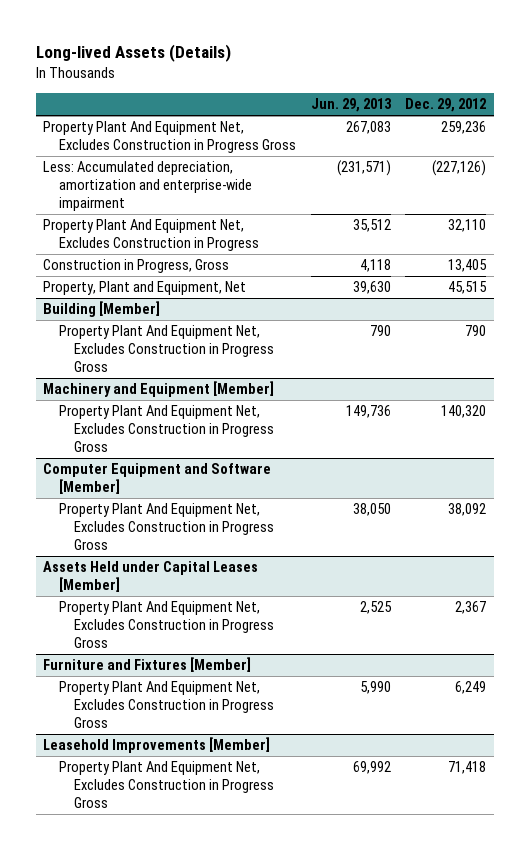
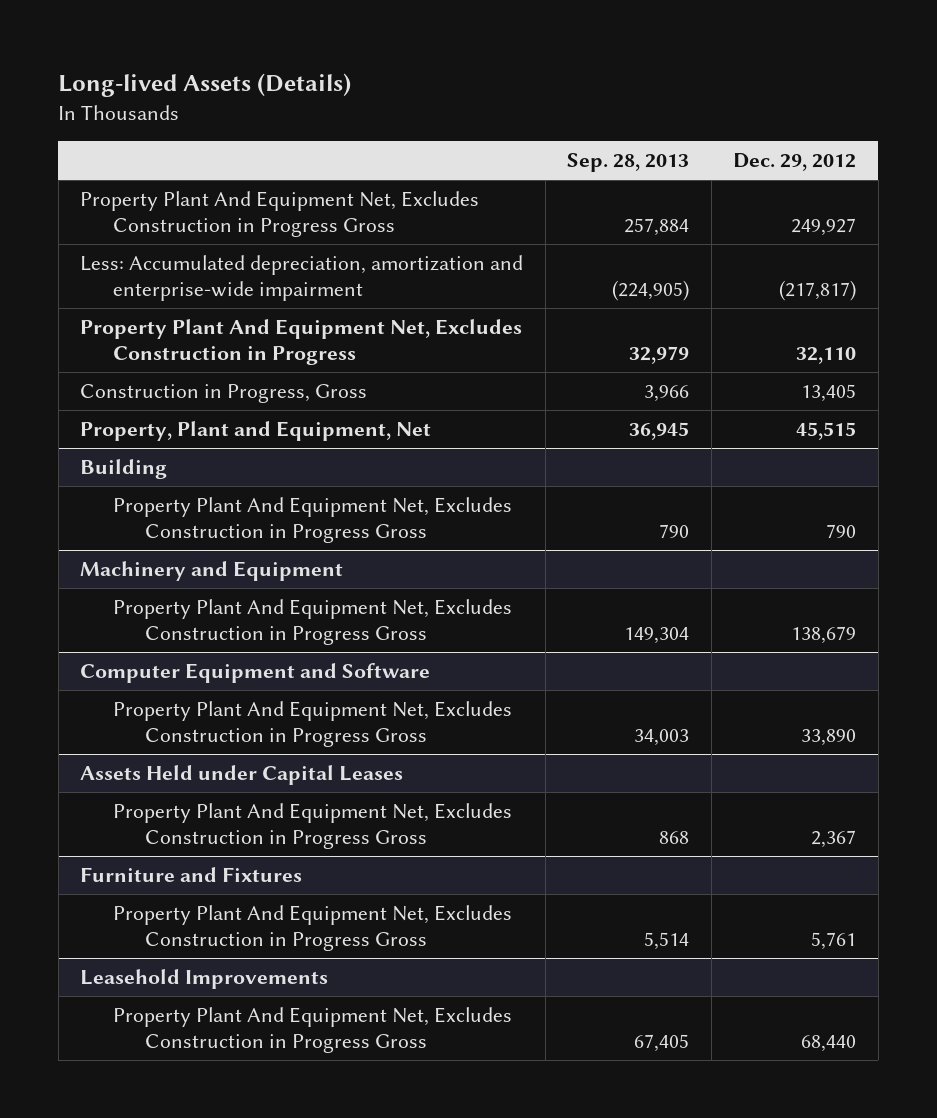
- | Jun. 29, 2013 | Dec. 29, 2012
+ | Sep. 28, 2013 | Dec. 29, 2012
- Property Plant And Equipment Net, Excludes Construction in Progress Gross | 267,083 | 259,236
- Less: Accumulated depreciation, amortization and enterprise-wide impairment | (231,571) | (227,126)
+ Property Plant And Equipment Net, Excludes Construction in Progress Gross | 257,884 | 249,927
+ Less: Accumulated depreciation, amortization and enterprise-wide impairment | (224,905) | (217,817)
- Building [Member]
+ Building
- Machinery and Equipment [Member]
- Property Plant And Equipment Net, Excludes Construction in Progress Gross | 149,736 | 140,320
- Computer Equipment and Software [Member]
- Property Plant And Equipment Net, Excludes Construction in Progress Gross | 38,050 | 38,092
- Assets Held under Capital Leases [Member]
+ Machinery and Equipment
+ Property Plant And Equipment Net, Excludes Construction in Progress Gross | 149,304 | 138,679
+ Computer Equipment and Software
+ Property Plant And Equipment Net, Excludes Construction in Progress Gross | 34,003 | 33,890
+ Assets Held under Capital Leases
- Furniture and Fixtures [Member]
- Property Plant And Equipment Net, Excludes Construction in Progress Gross | 5,990 | 6,249
- Leasehold Improvements [Member]
- Property Plant And Equipment Net, Excludes Construction in Progress Gross | 69,992 | 71,418
+ Furniture and Fixtures
+ Property Plant And Equipment Net, Excludes Construction in Progress Gross | 5,514 | 5,761
+ Leasehold Improvements
+ Property Plant And Equipment Net, Excludes Construction in Progress Gross | 67,405 | 68,440

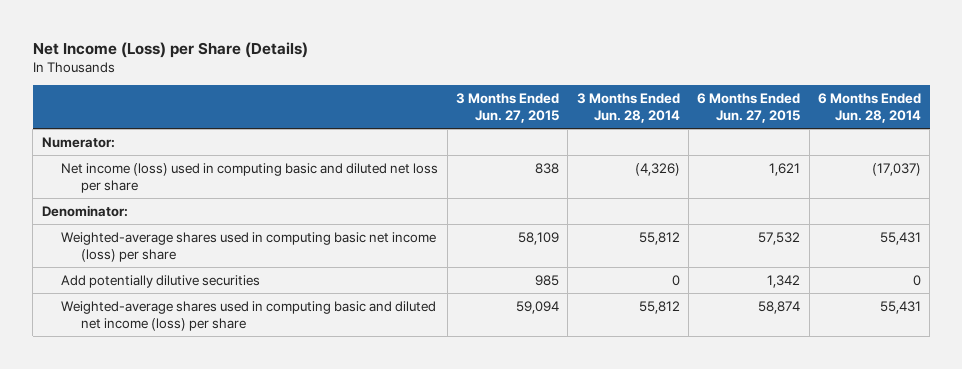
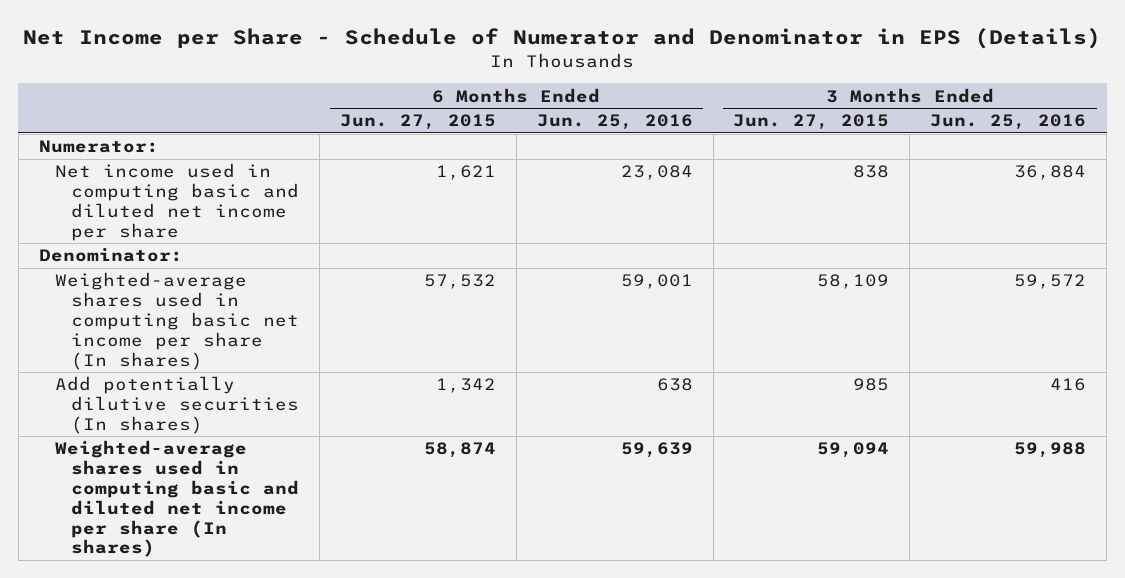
- Net Income (Loss) per Share (Details)
+ Net Income per Share - Schedule of Numerator and Denominator in EPS (Details)
- | 3 Months Ended Jun. 27, 2015 | 3 Months Ended Jun. 28, 2014 | 6 Months Ended Jun. 27, 2015 | 6 Months Ended Jun. 28, 2014
+ | 6 Months Ended Jun. 27, 2015 | 6 Months Ended Jun. 25, 2016 | 3 Months Ended Jun. 27, 2015 | 3 Months Ended Jun. 25, 2016
- Net income (loss) used in computing basic and diluted net loss per share | 838 | (4,326) | 1,621 | (17,037)
+ Net income used in computing basic and diluted net income per share | 1,621 | 23,084 | 838 | 36,884
- Weighted-average shares used in computing basic net income (loss) per share | 58,109 | 55,812 | 57,532 | 55,431
- Add potentially dilutive securities | 985 | 0 | 1,342 | 0
- Weighted-average shares used in computing basic and diluted net income (loss) per share | 59,094 | 55,812 | 58,874 | 55,431
+ Weighted-average shares used in computing basic net income per share (In shares) | 57,532 | 59,001 | 58,109 | 59,572
+ Add potentially dilutive securities (In shares) | 1,342 | 638 | 985 | 416
+ Weighted-average shares used in computing basic and diluted net income per share (In shares) | 58,874 | 59,639 | 59,094 | 59,988

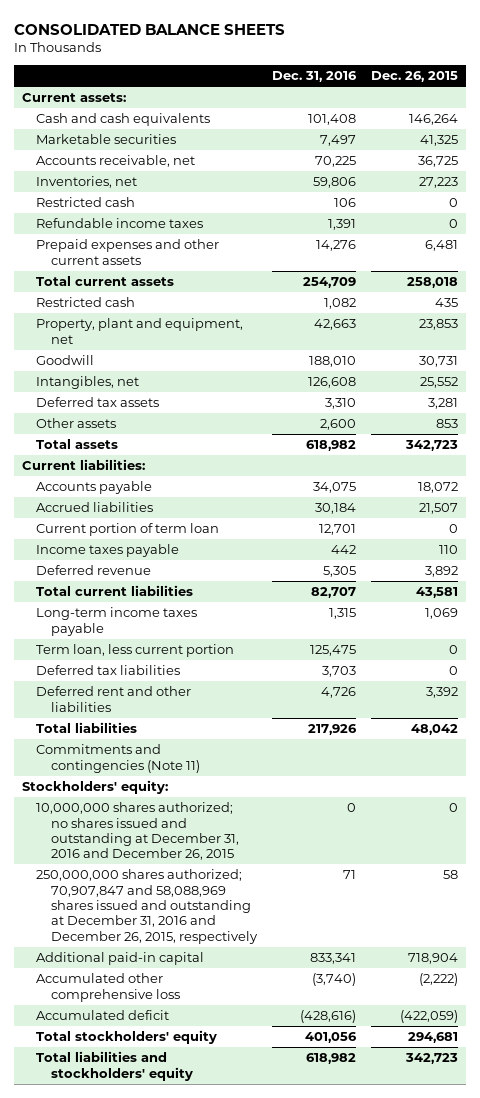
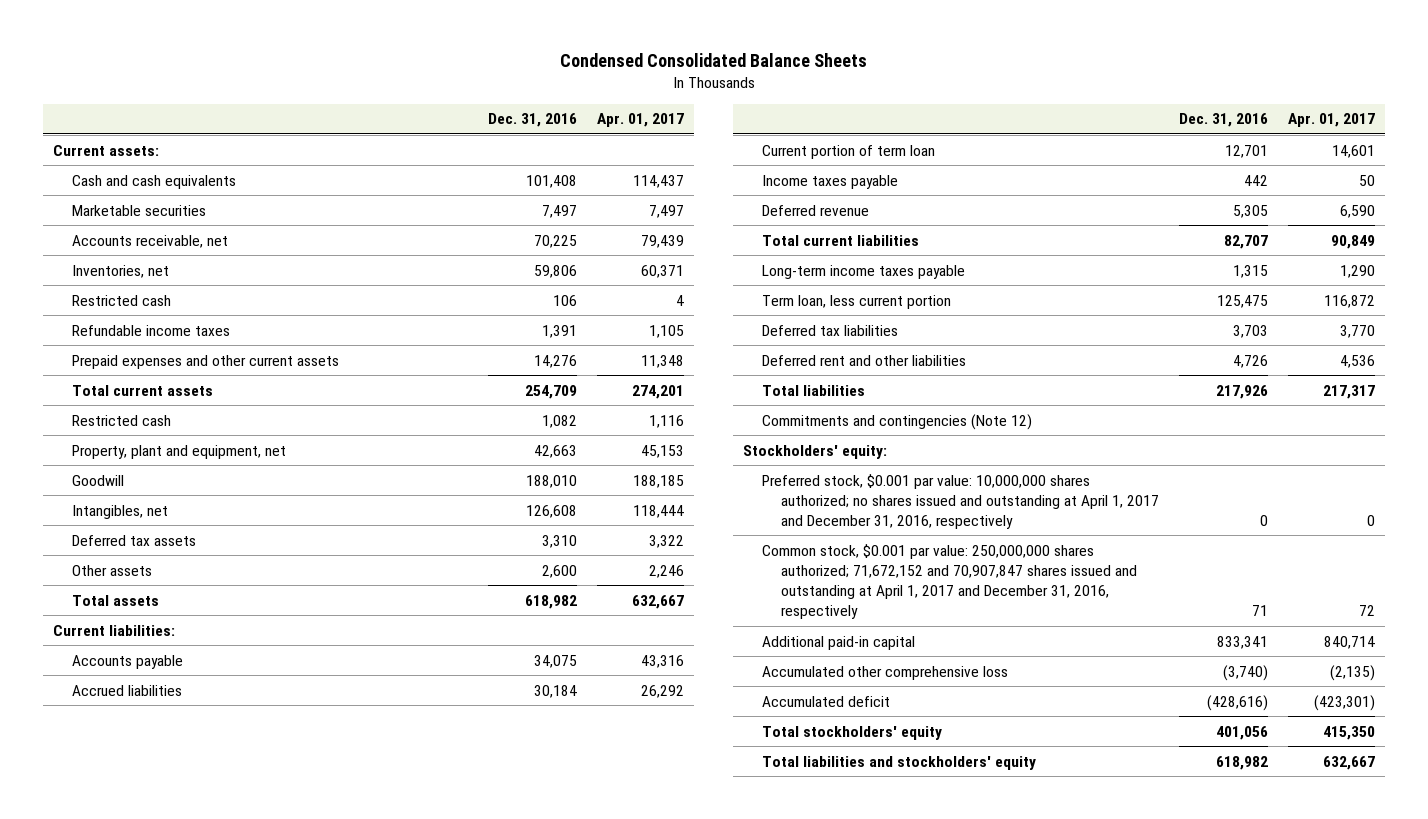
- CONSOLIDATED BALANCE SHEETS
+ Condensed Consolidated Balance Sheets
- | Dec. 31, 2016 | Dec. 26, 2015
+ | Dec. 31, 2016 | Apr. 01, 2017
- Commitments and contingencies (Note 11)
+ Commitments and contingencies (Note 12)
- 10,000,000 shares authorized; no shares issued and outstanding at December 31, 2016 and December 26, 2015 | 0 | 0
- 250,000,000 shares authorized; 70,907,847 and 58,088,969 shares issued and outstanding at December 31, 2016 and December 26, 2015, respectively | 71 | 58
+ Preferred stock, $0.001 par value: 10,000,000 shares authorized; no shares issued and outstanding at April 1, 2017 and December 31, 2016, respectively | 0 | 0
+ Common stock, $0.001 par value: 250,000,000 shares authorized; 71,672,152 and 70,907,847 shares issued and outstanding at April 1, 2017 and December 31, 2016, respectively | 71 | 72

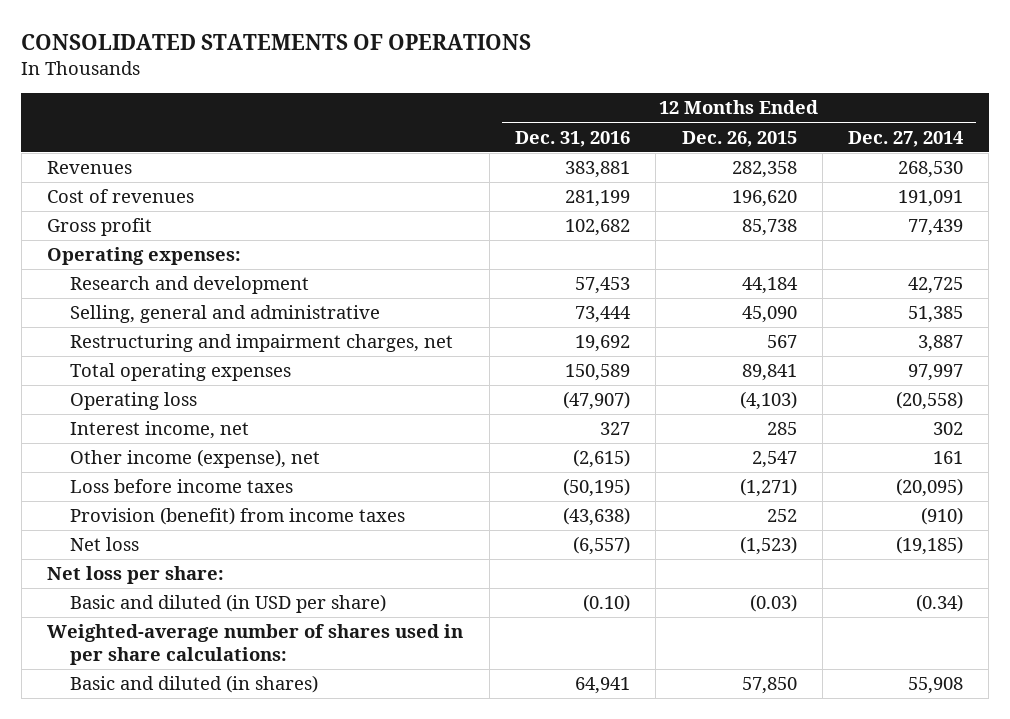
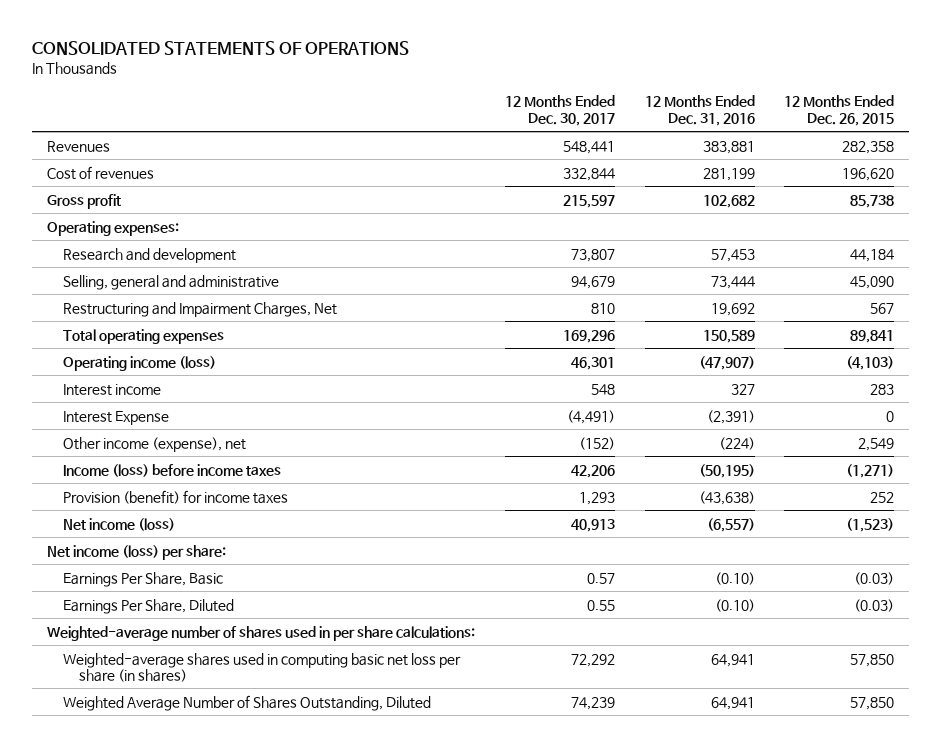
- | 12 Months Ended Dec. 31, 2016 | 12 Months Ended Dec. 26, 2015 | 12 Months Ended Dec. 27, 2014
+ | 12 Months Ended Dec. 30, 2017 | 12 Months Ended Dec. 31, 2016 | 12 Months Ended Dec. 26, 2015
- Restructuring and impairment charges, net | 19,692 | 567 | 3,887
+ Restructuring and Impairment Charges, Net | 810 | 19,692 | 567
- Operating loss | (47,907) | (4,103) | (20,558)
- Interest income, net | 327 | 285 | 302
- Other income (expense), net | (2,615) | 2,547 | 161
- Loss before income taxes | (50,195) | (1,271) | (20,095)
- Provision (benefit) from income taxes | (43,638) | 252 | (910)
- Net loss | (6,557) | (1,523) | (19,185)
- Net loss per share:
- Basic and diluted (in USD per share) | (0.10) | (0.03) | (0.34)
+ Operating income (loss) | 46,301 | (47,907) | (4,103)
+ Interest income | 548 | 327 | 283
+ Interest Expense | (4,491) | (2,391) | 0
+ Other income (expense), net | (152) | (224) | 2,549
+ Income (loss) before income taxes | 42,206 | (50,195) | (1,271)
+ Provision (benefit) for income taxes | 1,293 | (43,638) | 252
+ Net income (loss) | 40,913 | (6,557) | (1,523)
+ Net income (loss) per share:
+ Earnings Per Share, Basic | 0.57 | (0.10) | (0.03)
+ Earnings Per Share, Diluted | 0.55 | (0.10) | (0.03)
- Basic and diluted (in shares) | 64,941 | 57,850 | 55,908
+ Weighted-average shares used in computing basic net loss per share (in shares) | 72,292 | 64,941 | 57,850
+ Weighted Average Number of Shares Outstanding, Diluted | 74,239 | 64,941 | 57,850

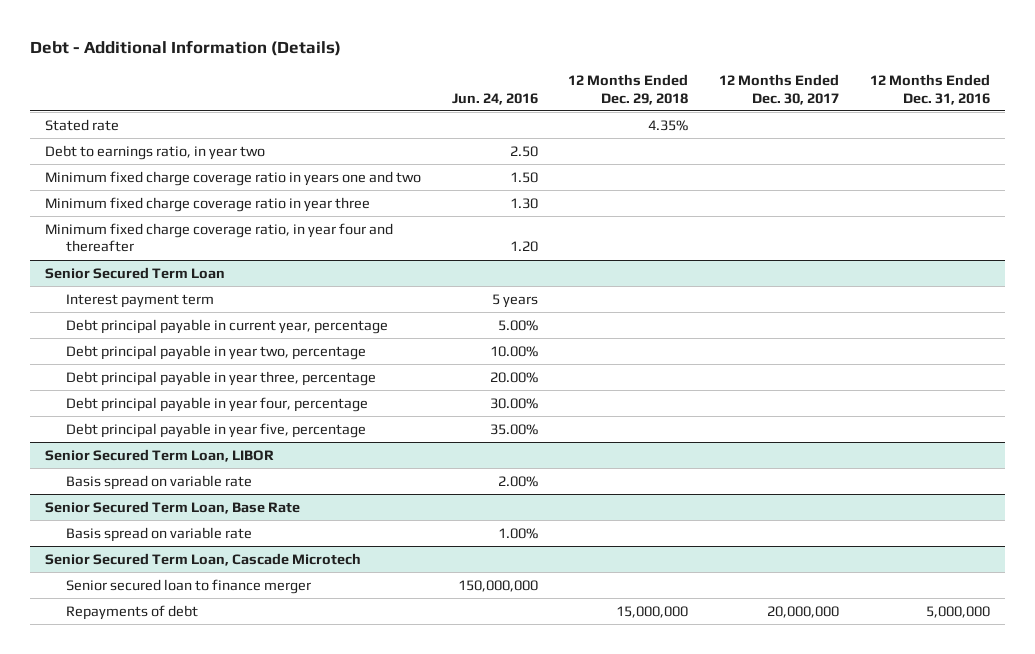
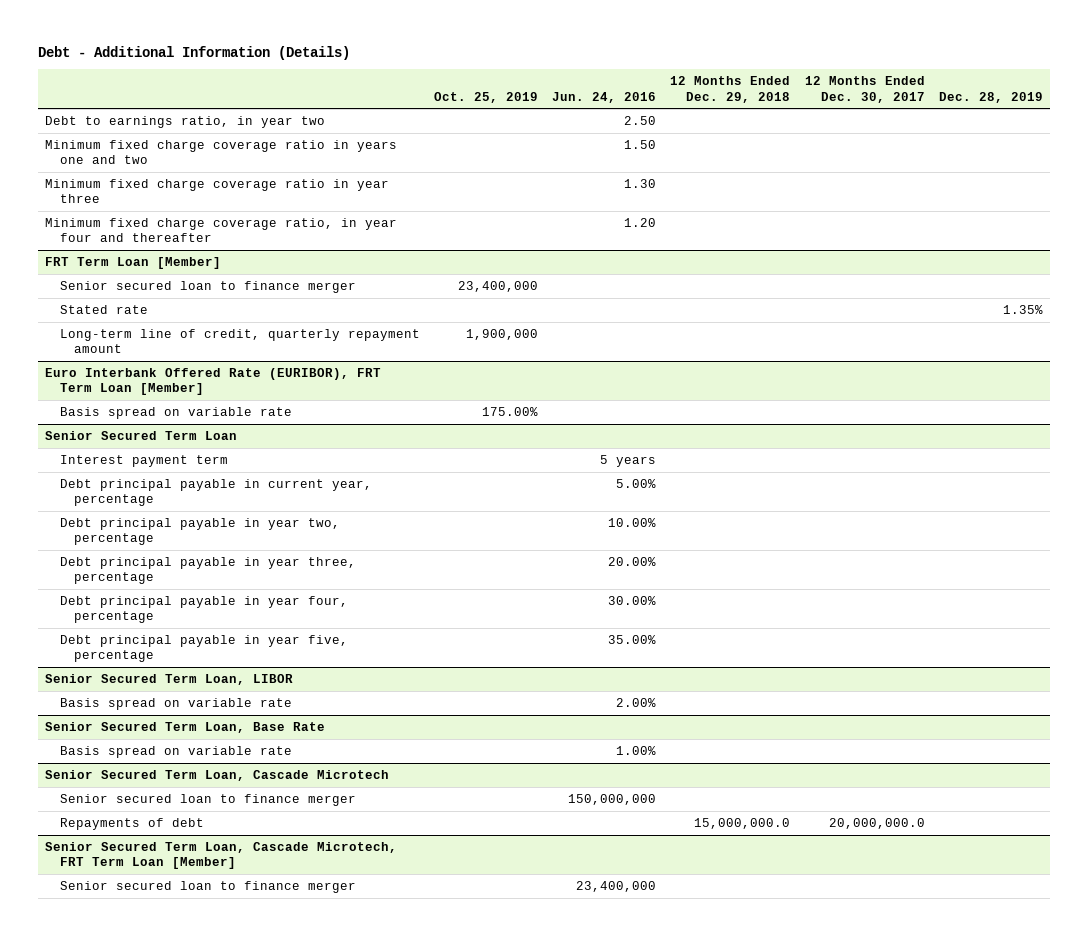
- | Jun. 24, 2016 | 12 Months Ended Dec. 29, 2018 | 12 Months Ended Dec. 30, 2017 | 12 Months Ended Dec. 31, 2016
+ | Oct. 25, 2019 | Jun. 24, 2016 | 12 Months Ended Dec. 29, 2018 | 12 Months Ended Dec. 30, 2017 | Dec. 28, 2019
- Stated rate | | 4.35% | |
+ FRT Term Loan [Member]
+ Senior secured loan to finance merger | 23,400,000 | | | |
+ Stated rate | | | | | 1.35%
+ Long-term line of credit, quarterly repayment amount | 1,900,000 | | | |
+ Euro Interbank Offered Rate (EURIBOR), FRT Term Loan [Member]
+ Basis spread on variable rate | 175.00% | | | |
@ Senior Secured Term Loan, Cascade Microtech
- Repayments of debt | | 15,000,000 | 20,000,000 | 5,000,000
+ Repayments of debt | | | 15,000,000.0 | 20,000,000.0 |
+ Senior Secured Term Loan, Cascade Microtech, FRT Term Loan [Member]
+ Senior secured loan to finance merger | | 23,400,000 | | |

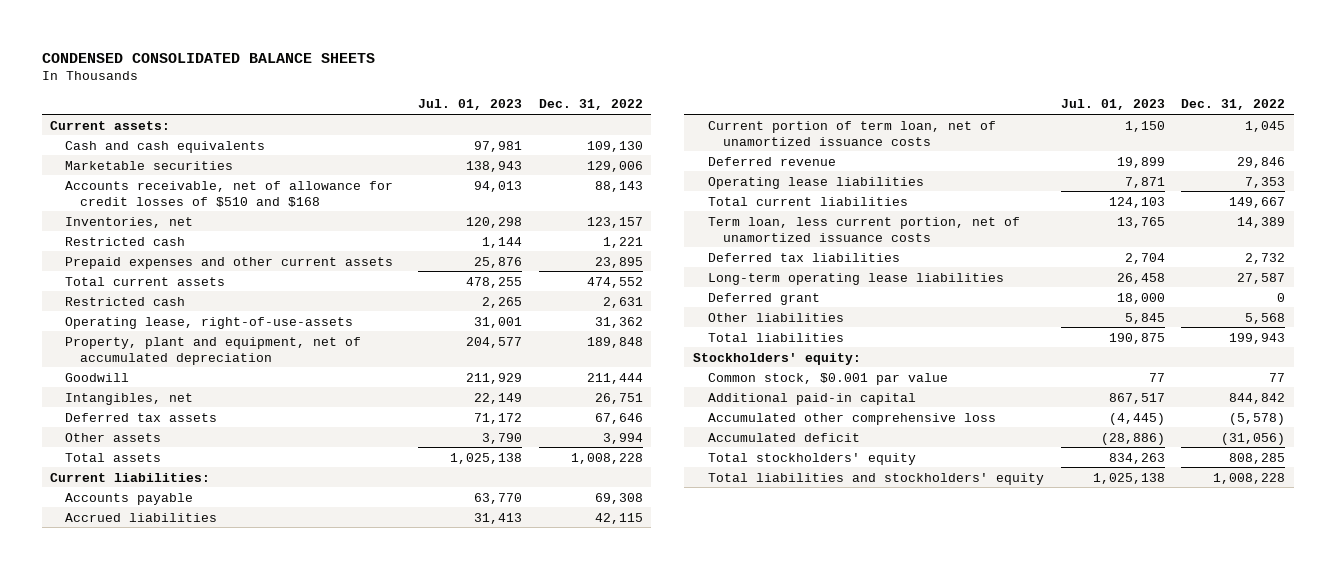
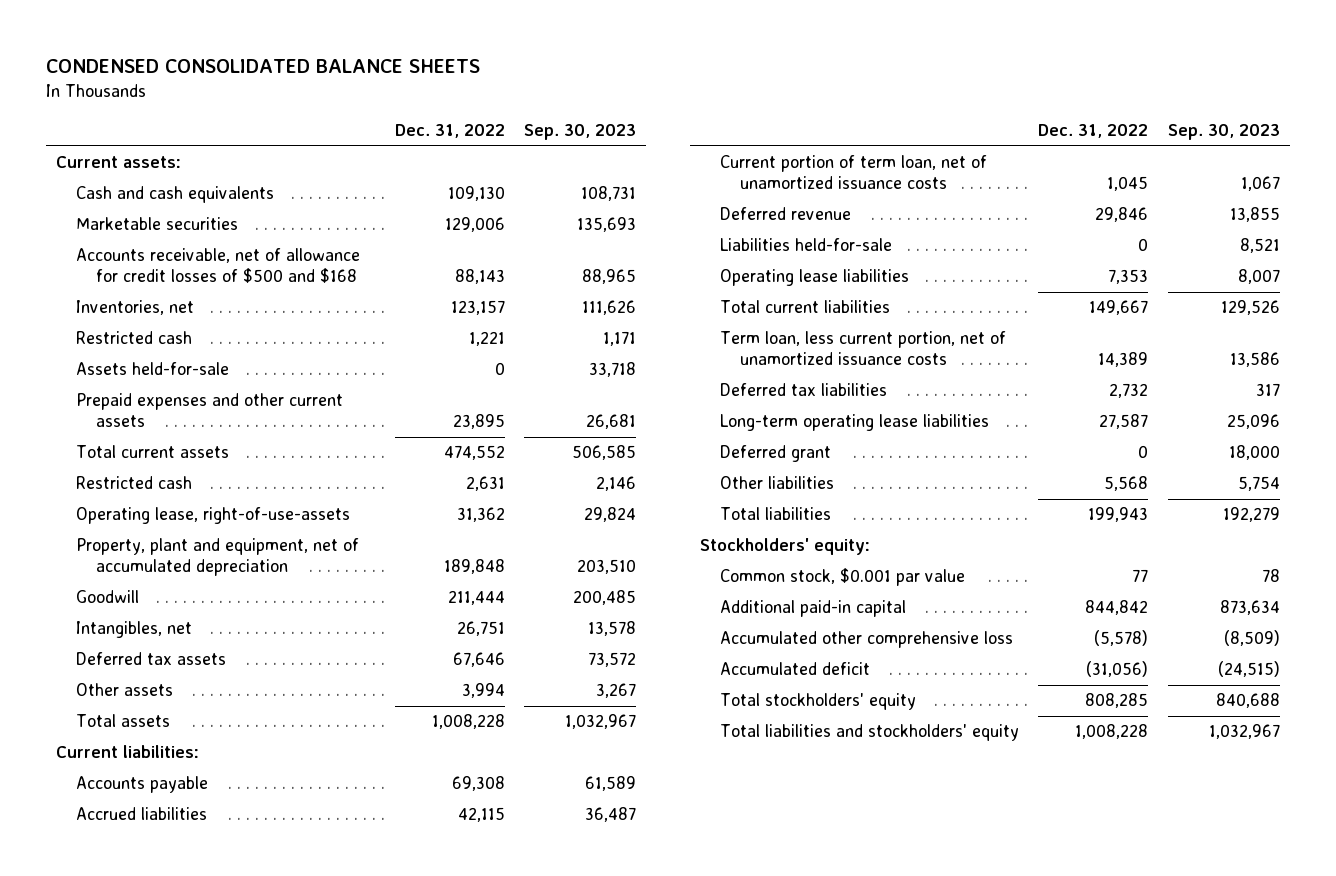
- | Jul. 01, 2023 | Dec. 31, 2022
+ | Dec. 31, 2022 | Sep. 30, 2023
- Accounts receivable, net of allowance for credit losses of $510 and $168 | 94,013 | 88,143
+ Accounts receivable, net of allowance for credit losses of $500 and $168 | 88,143 | 88,965
+ Assets held-for-sale | 0 | 33,718
+ Liabilities held-for-sale | 0 | 8,521

